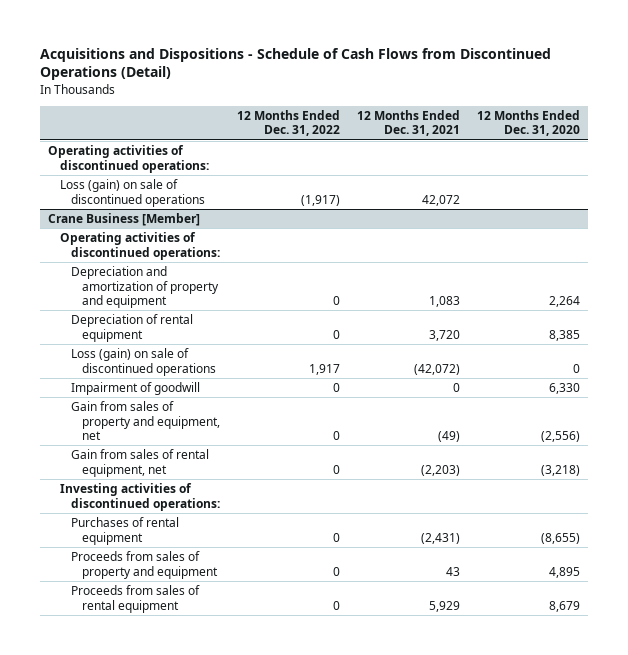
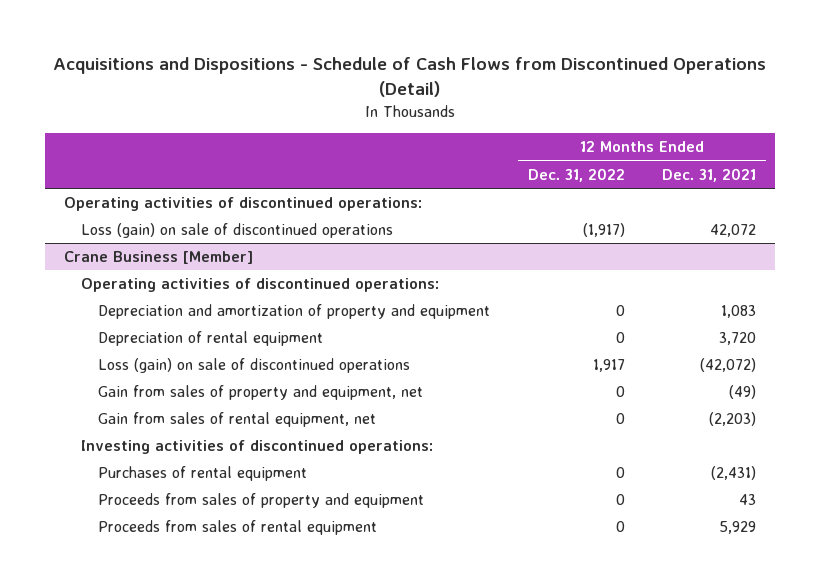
- | 12 Months Ended Dec. 31, 2022 | 12 Months Ended Dec. 31, 2021 | 12 Months Ended Dec. 31, 2020
+ | 12 Months Ended Dec. 31, 2022 | 12 Months Ended Dec. 31, 2021
@ Crane Business [Member]
- Impairment of goodwill | 0 | 0 | 6,330

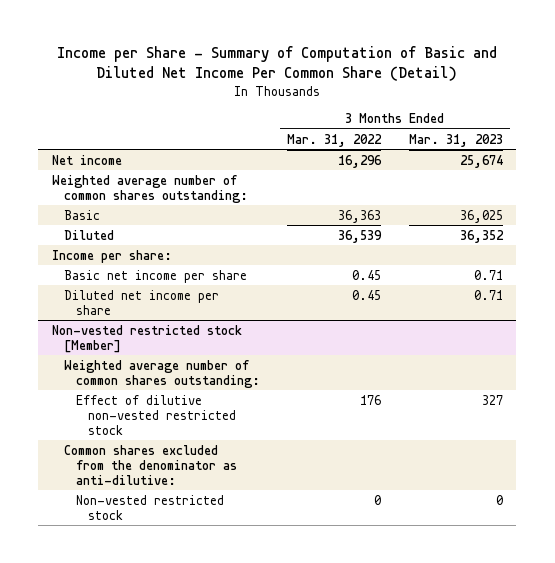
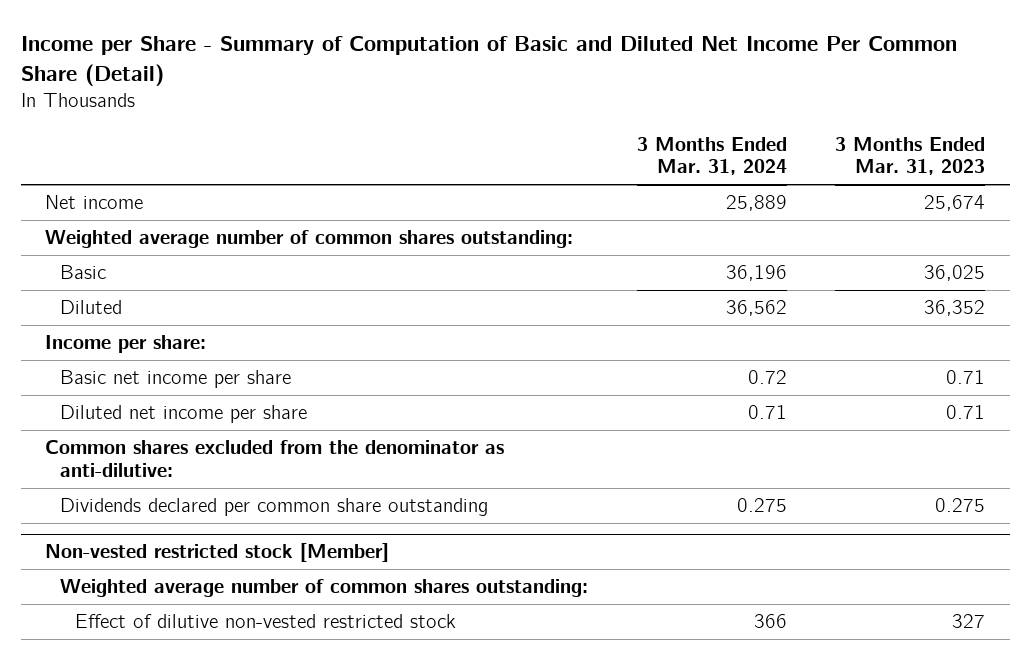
- | 3 Months Ended Mar. 31, 2022 | 3 Months Ended Mar. 31, 2023
+ | 3 Months Ended Mar. 31, 2024 | 3 Months Ended Mar. 31, 2023
+ Common shares excluded from the denominator as anti-dilutive:
+ Dividends declared per common share outstanding | 0.275 | 0.275
@ Non-vested restricted stock [Member]
- Common shares excluded from the denominator as anti-dilutive:
- Non-vested restricted stock | 0 | 0

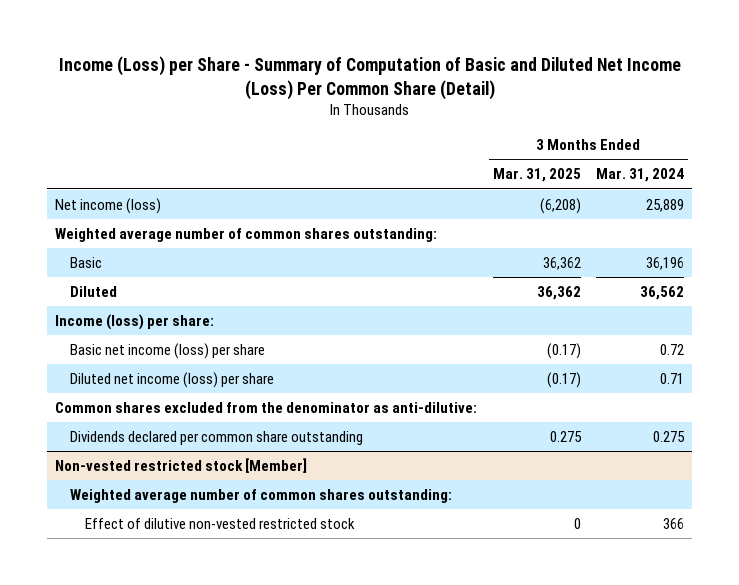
- Income per Share - Summary of Computation of Basic and Diluted Net Income Per Common Share (Detail)
+ Income (Loss) per Share - Summary of Computation of Basic and Diluted Net Income (Loss) Per Common Share (Detail)
- | 3 Months Ended Mar. 31, 2024 | 3 Months Ended Mar. 31, 2023
+ | 3 Months Ended Mar. 31, 2025 | 3 Months Ended Mar. 31, 2024
- Net income | 25,889 | 25,674
+ Net income (loss) | (6,208) | 25,889
- Income per share:
- Basic net income per share | 0.72 | 0.71
- Diluted net income per share | 0.71 | 0.71
+ Income (loss) per share:
+ Basic net income (loss) per share | (0.17) | 0.72
+ Diluted net income (loss) per share | (0.17) | 0.71

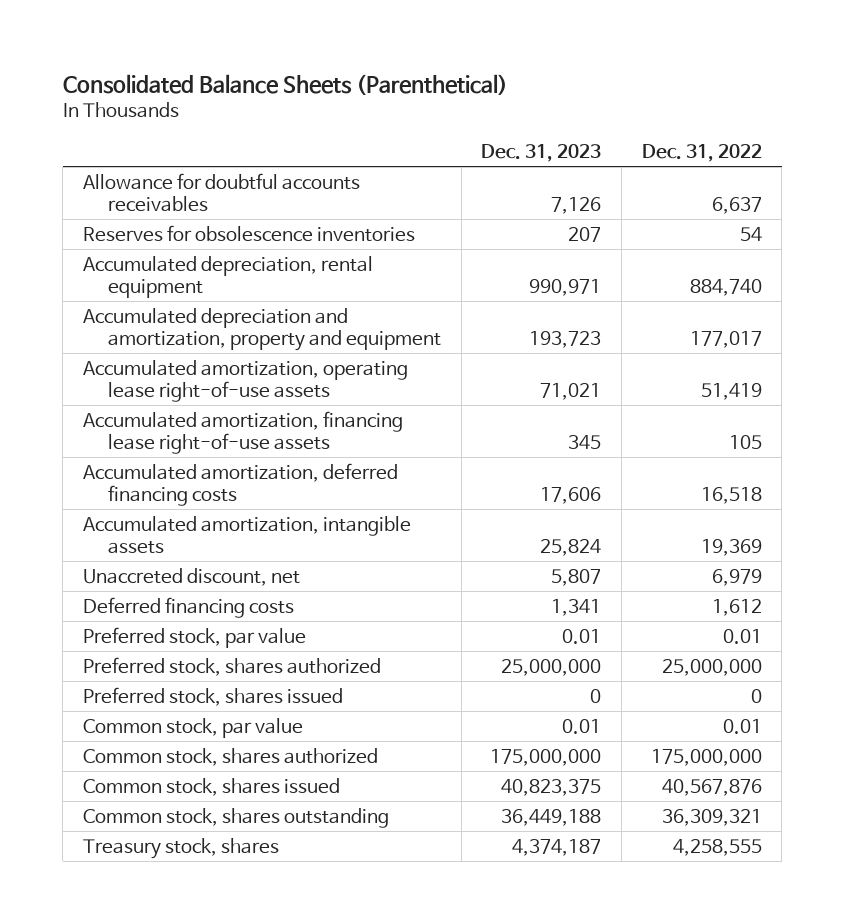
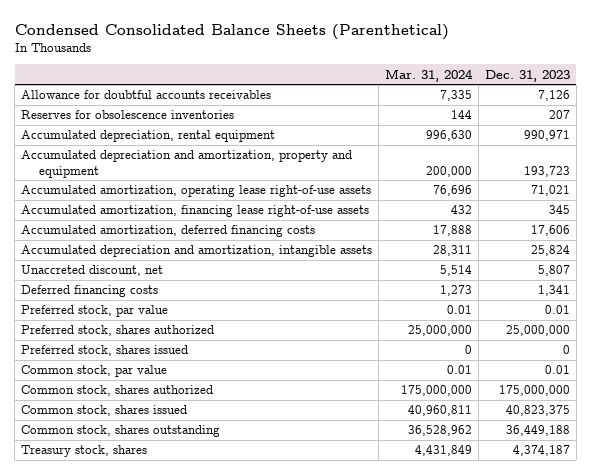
- Consolidated Balance Sheets (Parenthetical)
+ Condensed Consolidated Balance Sheets (Parenthetical)
- | Dec. 31, 2023 | Dec. 31, 2022
+ | Mar. 31, 2024 | Dec. 31, 2023
- Accumulated amortization, intangible assets | 25,824 | 19,369
+ Accumulated depreciation and amortization, intangible assets | 28,311 | 25,824

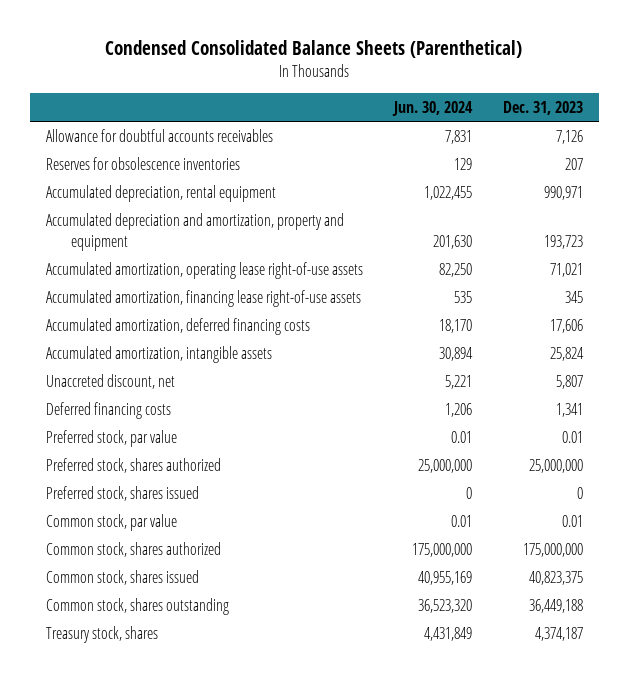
- | Mar. 31, 2024 | Dec. 31, 2023
+ | Jun. 30, 2024 | Dec. 31, 2023
- Accumulated depreciation and amortization, intangible assets | 28,311 | 25,824
+ Accumulated amortization, intangible assets | 30,894 | 25,824

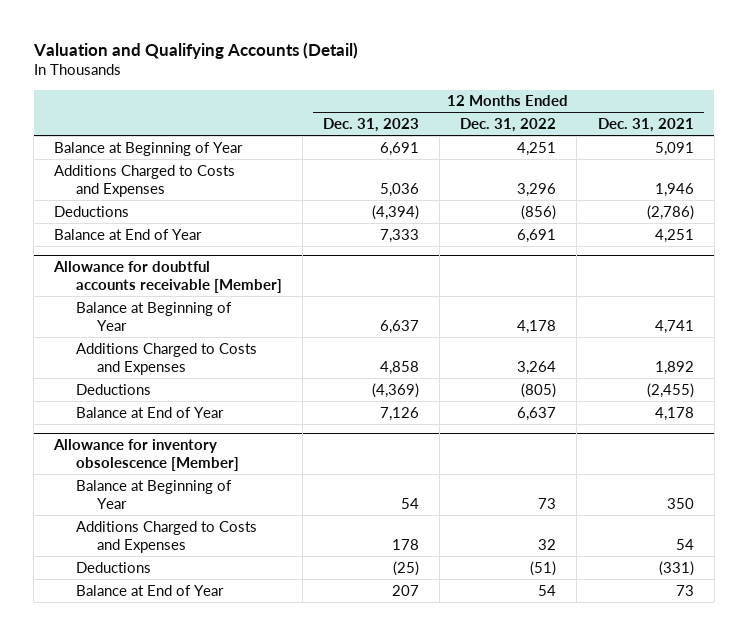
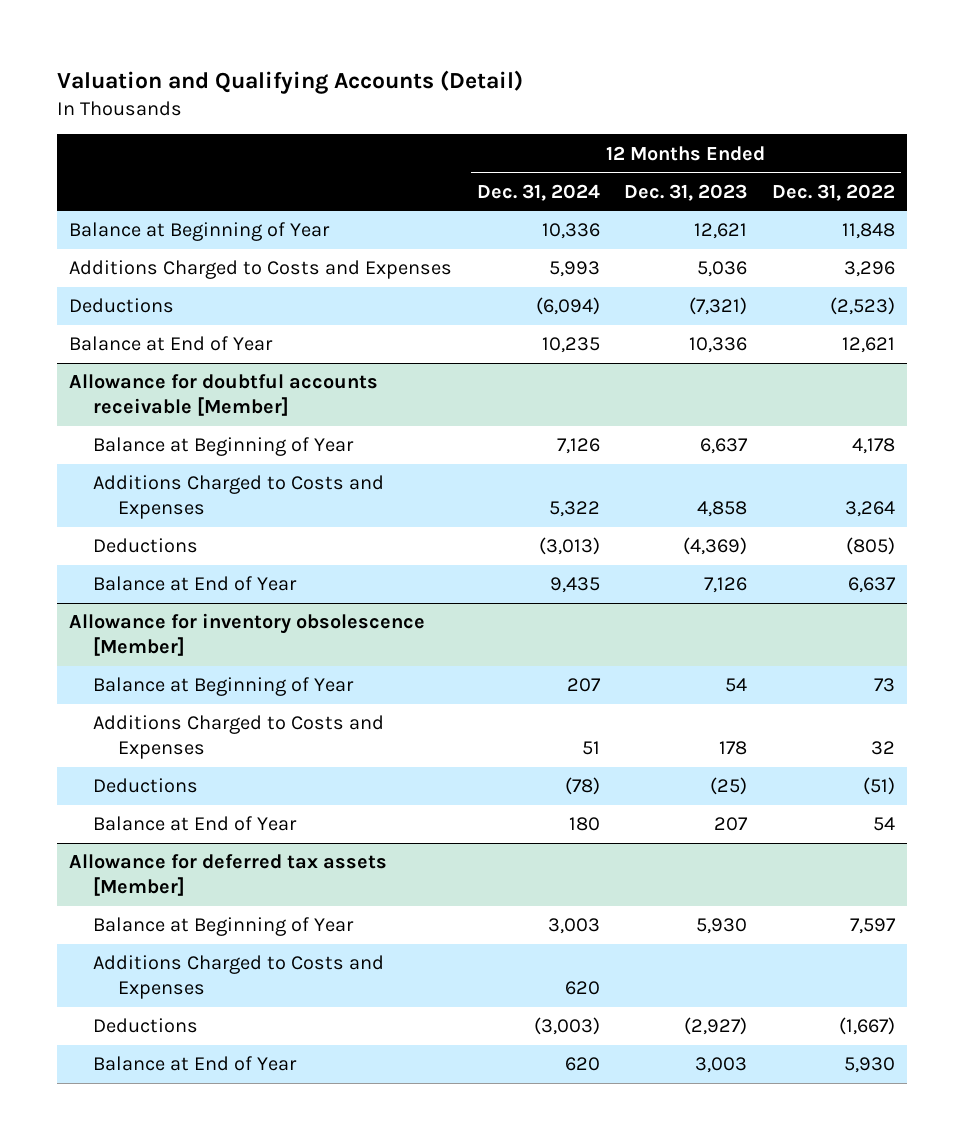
- | 12 Months Ended Dec. 31, 2023 | 12 Months Ended Dec. 31, 2022 | 12 Months Ended Dec. 31, 2021
+ | 12 Months Ended Dec. 31, 2024 | 12 Months Ended Dec. 31, 2023 | 12 Months Ended Dec. 31, 2022
- Balance at Beginning of Year | 6,691 | 4,251 | 5,091
+ Balance at Beginning of Year | 10,336 | 12,621 | 11,848
- Deductions | (4,394) | (856) | (2,786)
- Balance at End of Year | 7,333 | 6,691 | 4,251
+ Deductions | (6,094) | (7,321) | (2,523)
+ Balance at End of Year | 10,235 | 10,336 | 12,621
+ Allowance for deferred tax assets [Member]
+ Balance at Beginning of Year | 3,003 | 5,930 | 7,597
+ Additions Charged to Costs and Expenses | 620 | |
+ Deductions | (3,003) | (2,927) | (1,667)
+ Balance at End of Year | 620 | 3,003 | 5,930

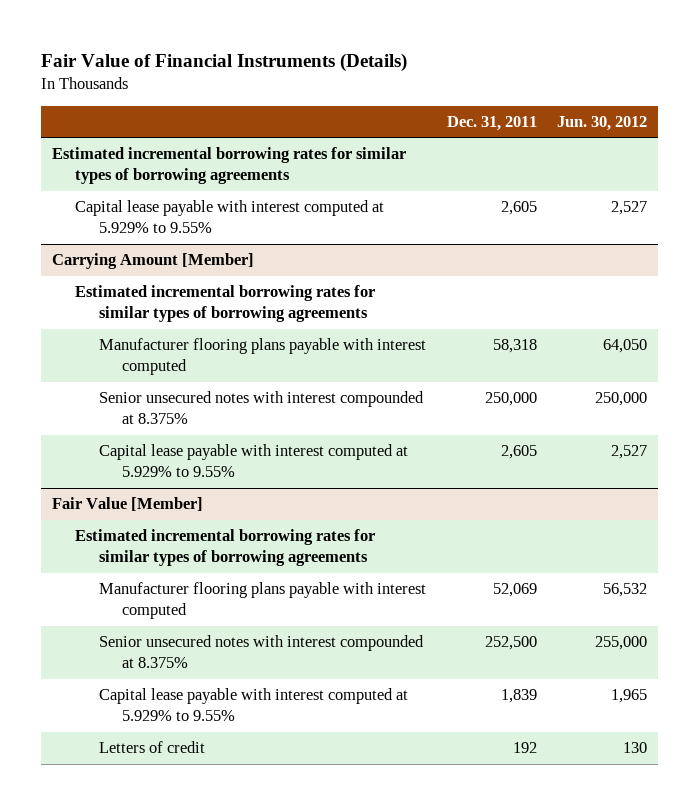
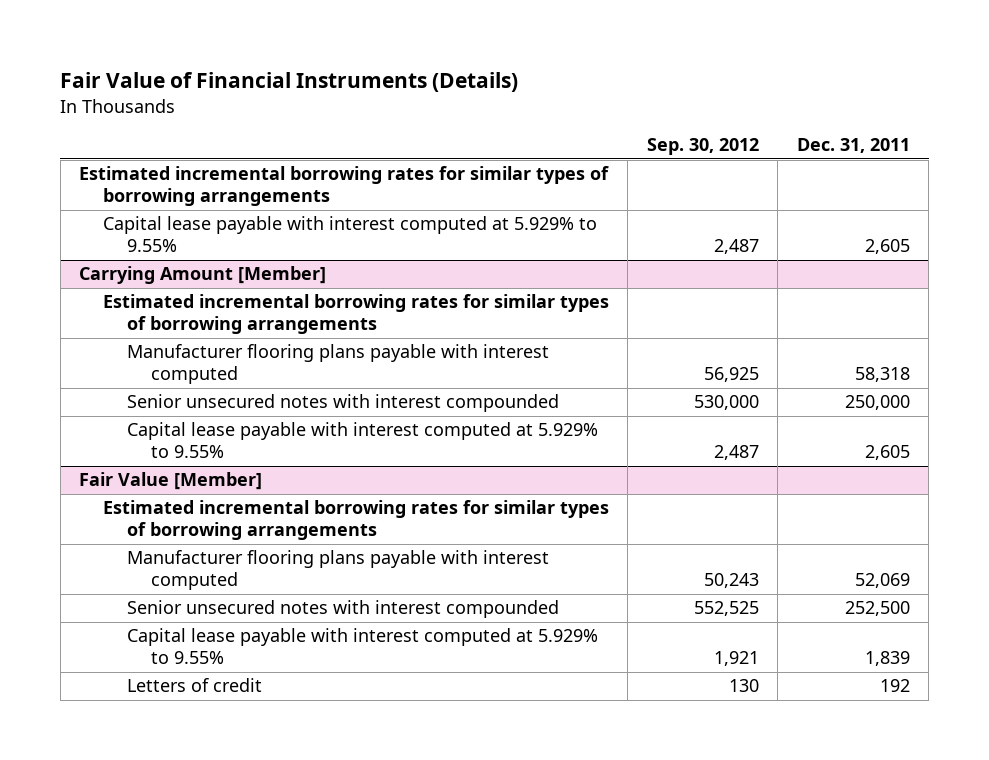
- | Dec. 31, 2011 | Jun. 30, 2012
+ | Sep. 30, 2012 | Dec. 31, 2011
- Estimated incremental borrowing rates for similar types of borrowing agreements
+ Estimated incremental borrowing rates for similar types of borrowing arrangements
@ Carrying Amount [Member]
- Estimated incremental borrowing rates for similar types of borrowing agreements
+ Estimated incremental borrowing rates for similar types of borrowing arrangements
- Senior unsecured notes with interest compounded at 8.375% | 250,000 | 250,000
+ Senior unsecured notes with interest compounded | 530,000 | 250,000
@ Fair Value [Member]
- Estimated incremental borrowing rates for similar types of borrowing agreements
+ Estimated incremental borrowing rates for similar types of borrowing arrangements
- Senior unsecured notes with interest compounded at 8.375% | 252,500 | 255,000
+ Senior unsecured notes with interest compounded | 552,525 | 252,500

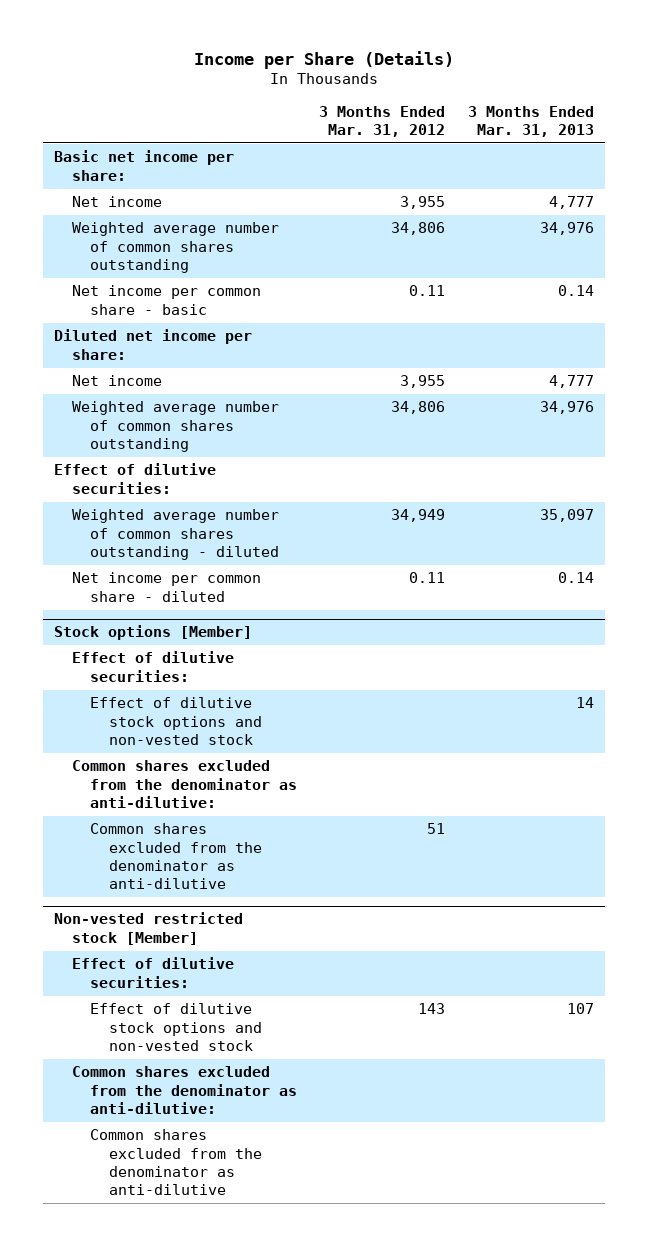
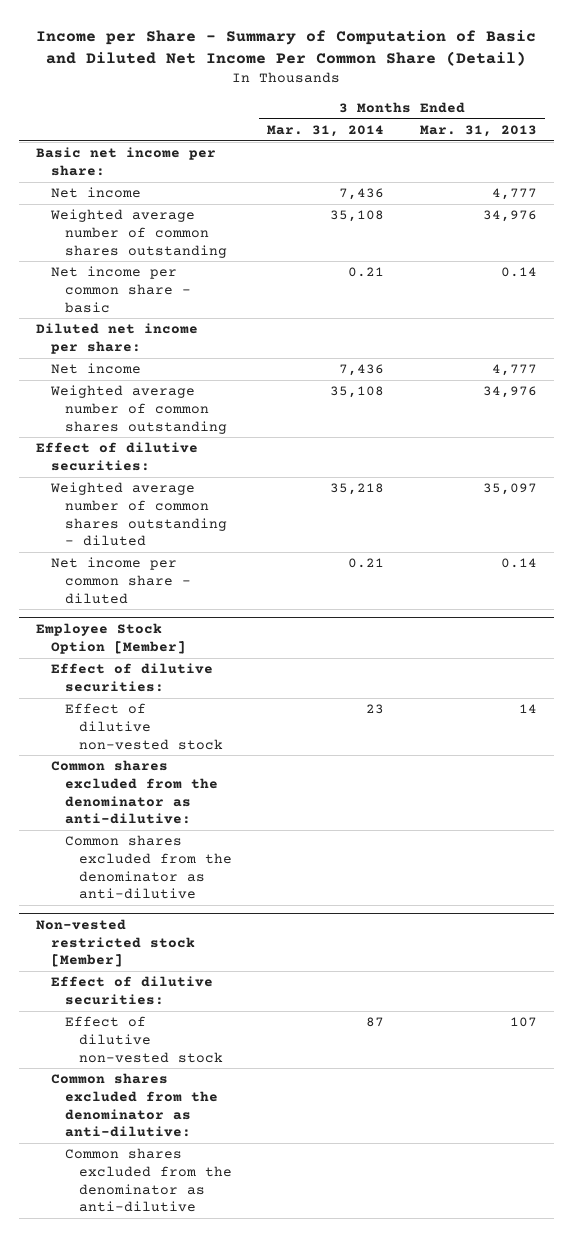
- Income per Share (Details)
+ Income per Share - Summary of Computation of Basic and Diluted Net Income Per Common Share (Detail)
- | 3 Months Ended Mar. 31, 2012 | 3 Months Ended Mar. 31, 2013
+ | 3 Months Ended Mar. 31, 2014 | 3 Months Ended Mar. 31, 2013
- Stock options [Member]
+ Employee Stock Option [Member]
- Effect of dilutive stock options and non-vested stock | | 14
+ Effect of dilutive non-vested stock | 23 | 14
@ Non-vested restricted stock [Member]
- Effect of dilutive stock options and non-vested stock | 143 | 107
+ Effect of dilutive non-vested stock | 87 | 107

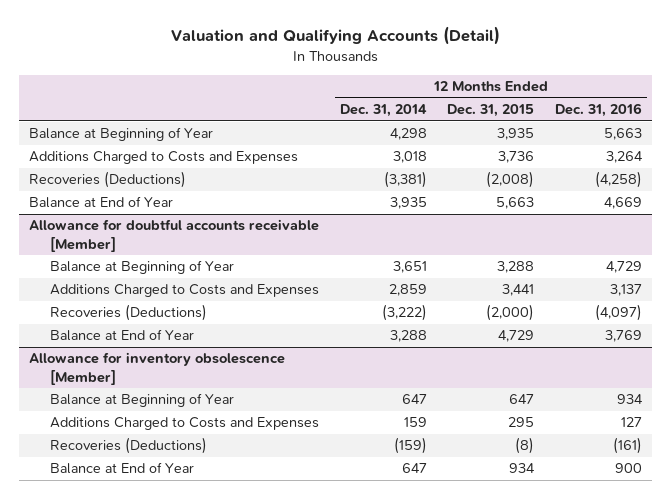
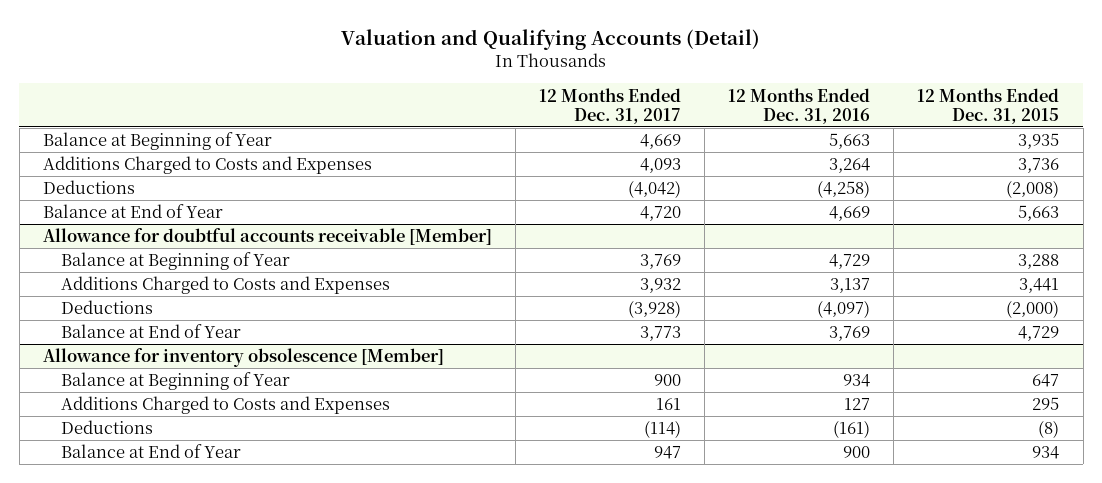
- | 12 Months Ended Dec. 31, 2014 | 12 Months Ended Dec. 31, 2015 | 12 Months Ended Dec. 31, 2016
+ | 12 Months Ended Dec. 31, 2017 | 12 Months Ended Dec. 31, 2016 | 12 Months Ended Dec. 31, 2015
- Recoveries (Deductions) | (3,381) | (2,008) | (4,258)
+ Deductions | (4,042) | (4,258) | (2,008)
@ Allowance for doubtful accounts receivable [Member]
- Recoveries (Deductions) | (3,222) | (2,000) | (4,097)
+ Deductions | (3,928) | (4,097) | (2,000)
@ Allowance for inventory obsolescence [Member]
- Recoveries (Deductions) | (159) | (8) | (161)
+ Deductions | (114) | (161) | (8)

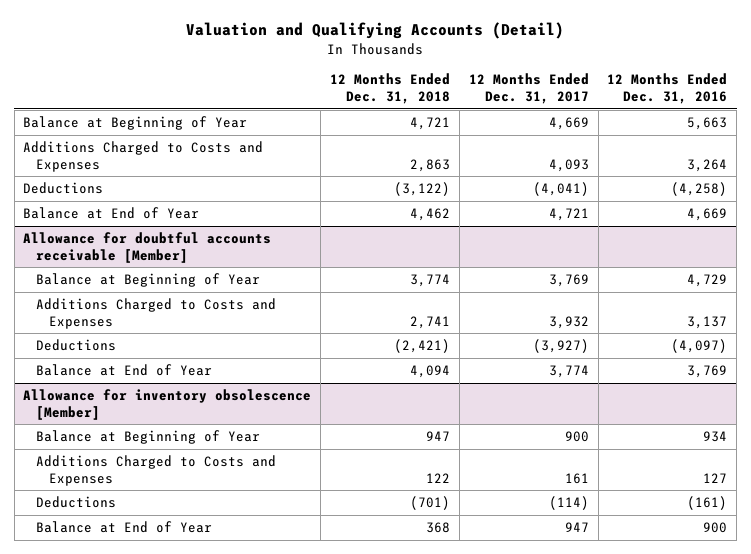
- | 12 Months Ended Dec. 31, 2017 | 12 Months Ended Dec. 31, 2016 | 12 Months Ended Dec. 31, 2015
+ | 12 Months Ended Dec. 31, 2018 | 12 Months Ended Dec. 31, 2017 | 12 Months Ended Dec. 31, 2016
- Deductions | (4,042) | (4,258) | (2,008)
- Balance at End of Year | 4,720 | 4,669 | 5,663
+ Deductions | (3,122) | (4,041) | (4,258)
+ Balance at End of Year | 4,462 | 4,721 | 4,669
@ Allowance for doubtful accounts receivable [Member]
- Deductions | (3,928) | (4,097) | (2,000)
- Balance at End of Year | 3,773 | 3,769 | 4,729
+ Deductions | (2,421) | (3,927) | (4,097)
+ Balance at End of Year | 4,094 | 3,774 | 3,769

